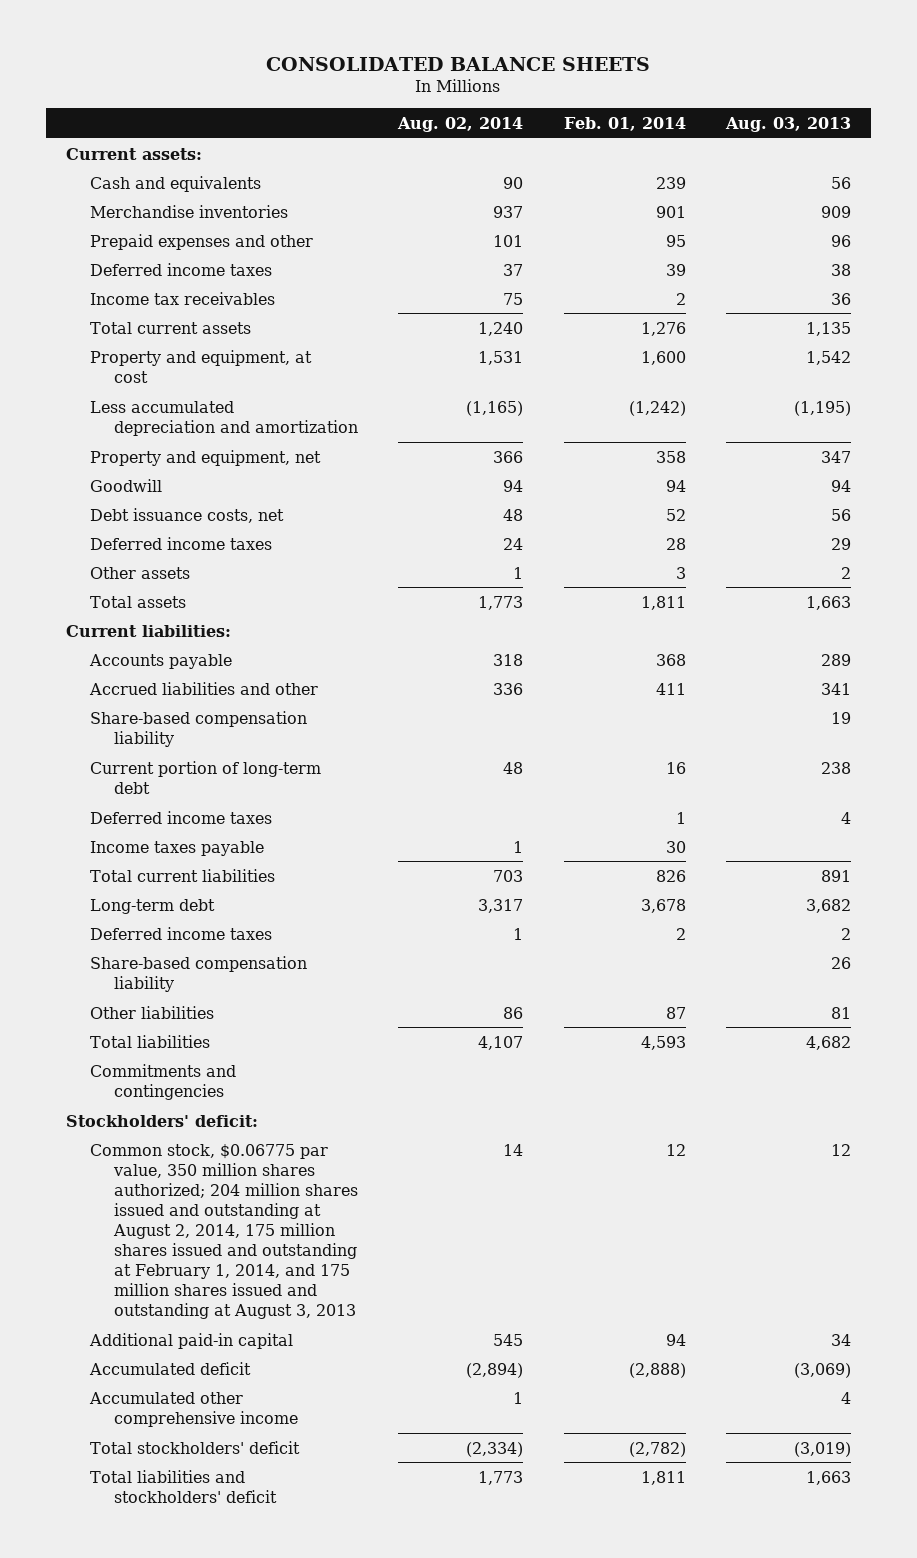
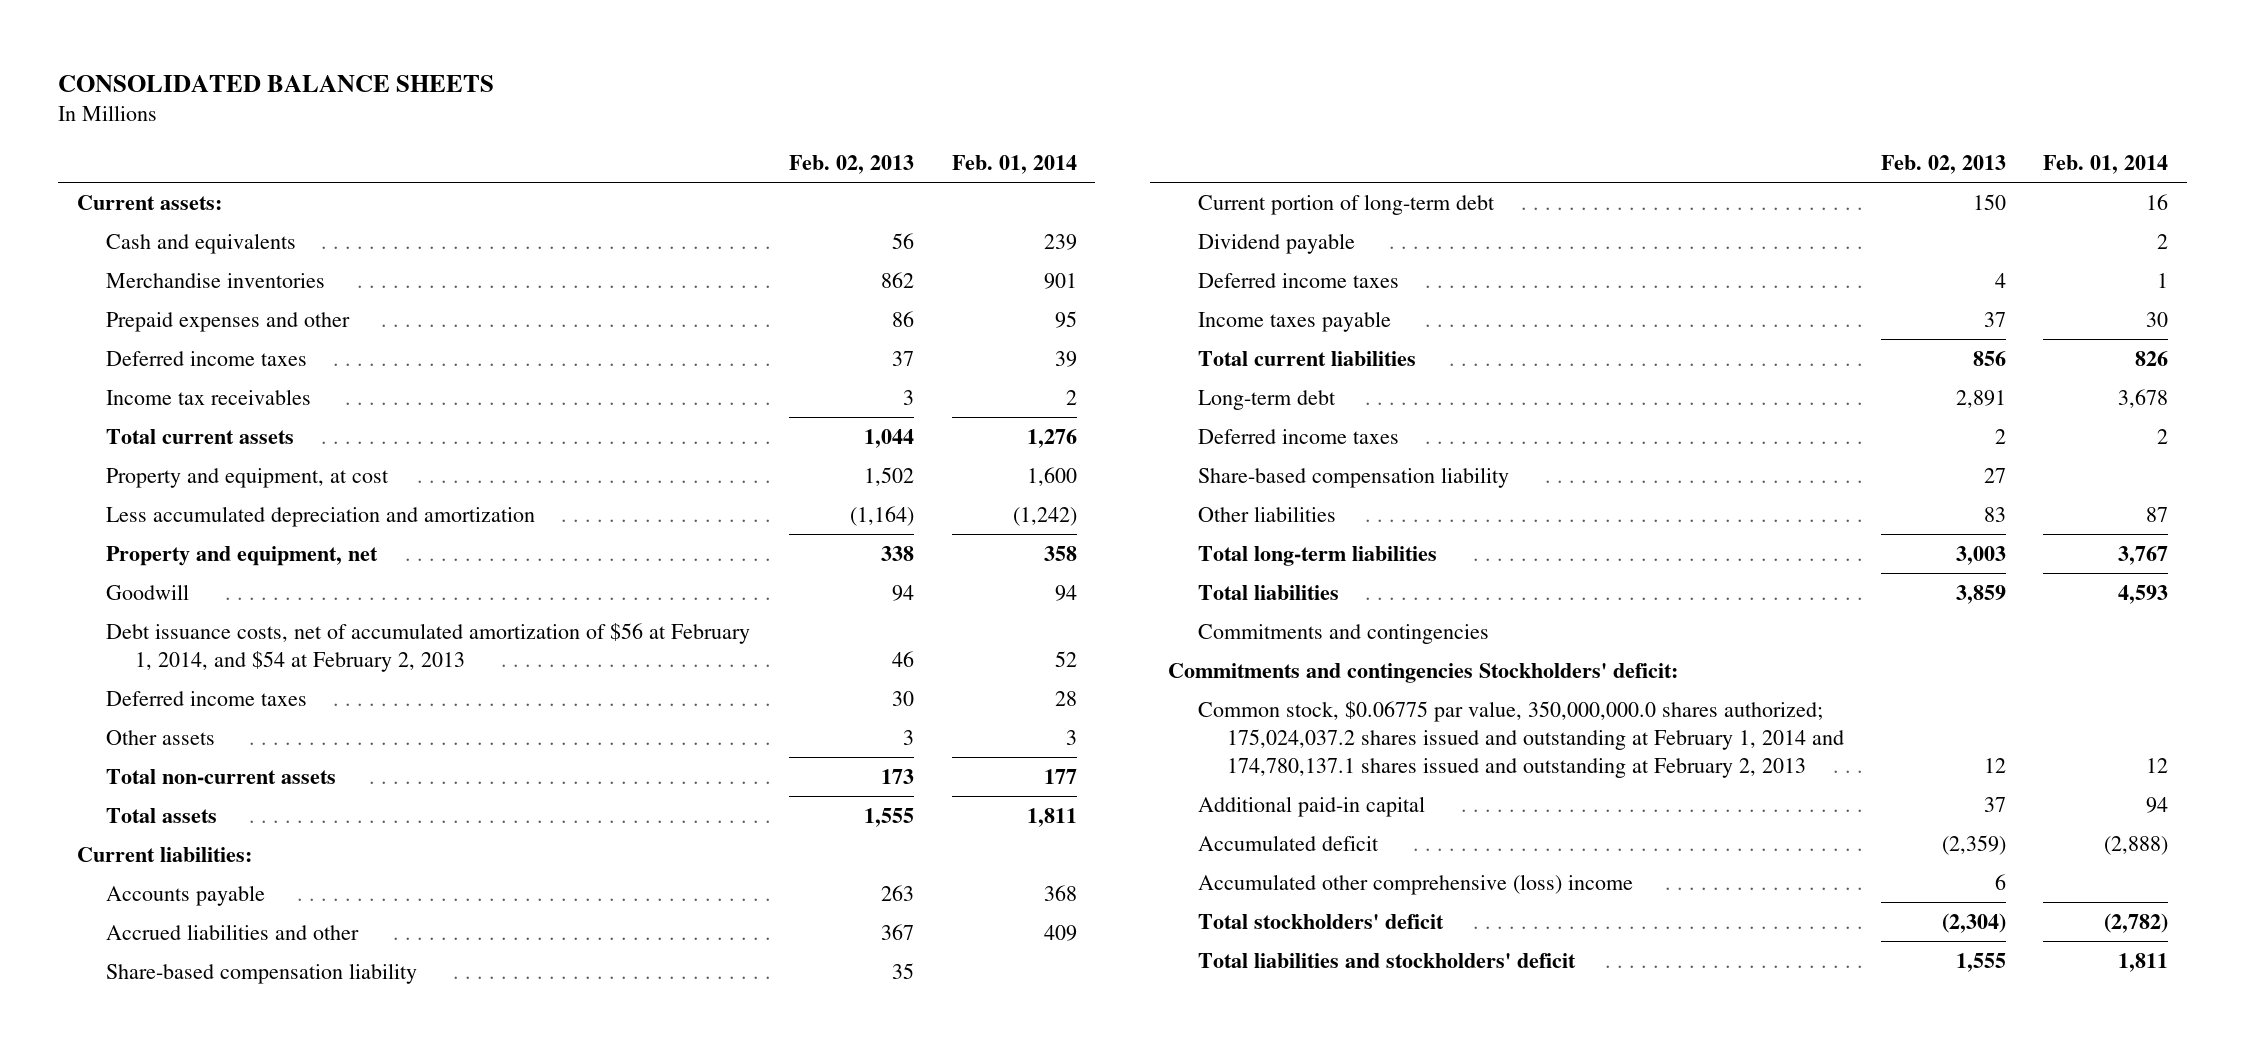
- | Aug. 02, 2014 | Feb. 01, 2014 | Aug. 03, 2013
+ | Feb. 02, 2013 | Feb. 01, 2014
- Debt issuance costs, net | 48 | 52 | 56
+ Debt issuance costs, net of accumulated amortization of $56 at February 1, 2014, and $54 at February 2, 2013 | 46 | 52
+ Total non-current assets | 173 | 177
- Accrued liabilities and other | 336 | 411 | 341
+ Accrued liabilities and other | 367 | 409
+ Dividend payable | | 2
+ Total long-term liabilities | 3,003 | 3,767
- Stockholders' deficit:
- Common stock, $0.06775 par value, 350 million shares authorized; 204 million shares issued and outstanding at August 2, 2014, 175 million shares issued and outstanding at February 1, 2014, and 175 million shares issued and outstanding at August 3, 2013 | 14 | 12 | 12
+ Commitments and contingencies Stockholders' deficit:
+ Common stock, $0.06775 par value, 350,000,000.0 shares authorized; 175,024,037.2 shares issued and outstanding at February 1, 2014 and 174,780,137.1 shares issued and outstanding at February 2, 2013 | 12 | 12
- Accumulated other comprehensive income | 1 | | 4
+ Accumulated other comprehensive (loss) income | 6 |

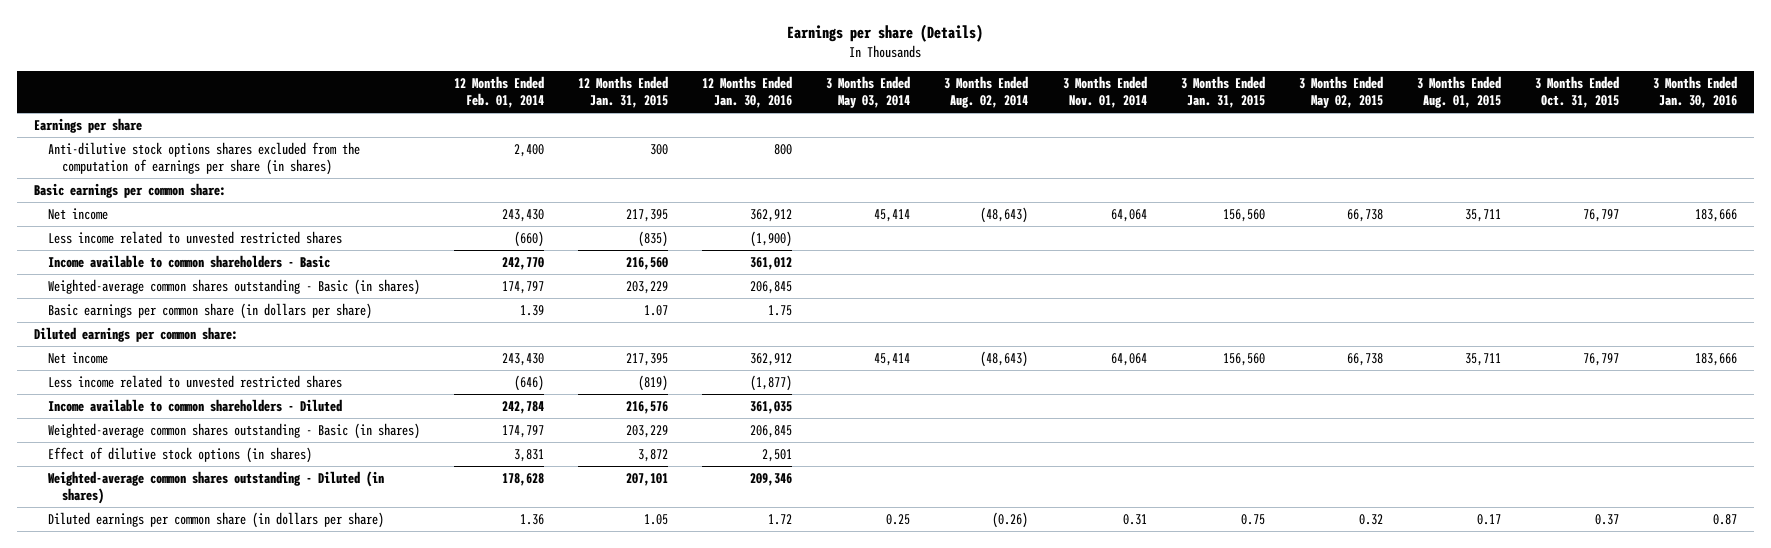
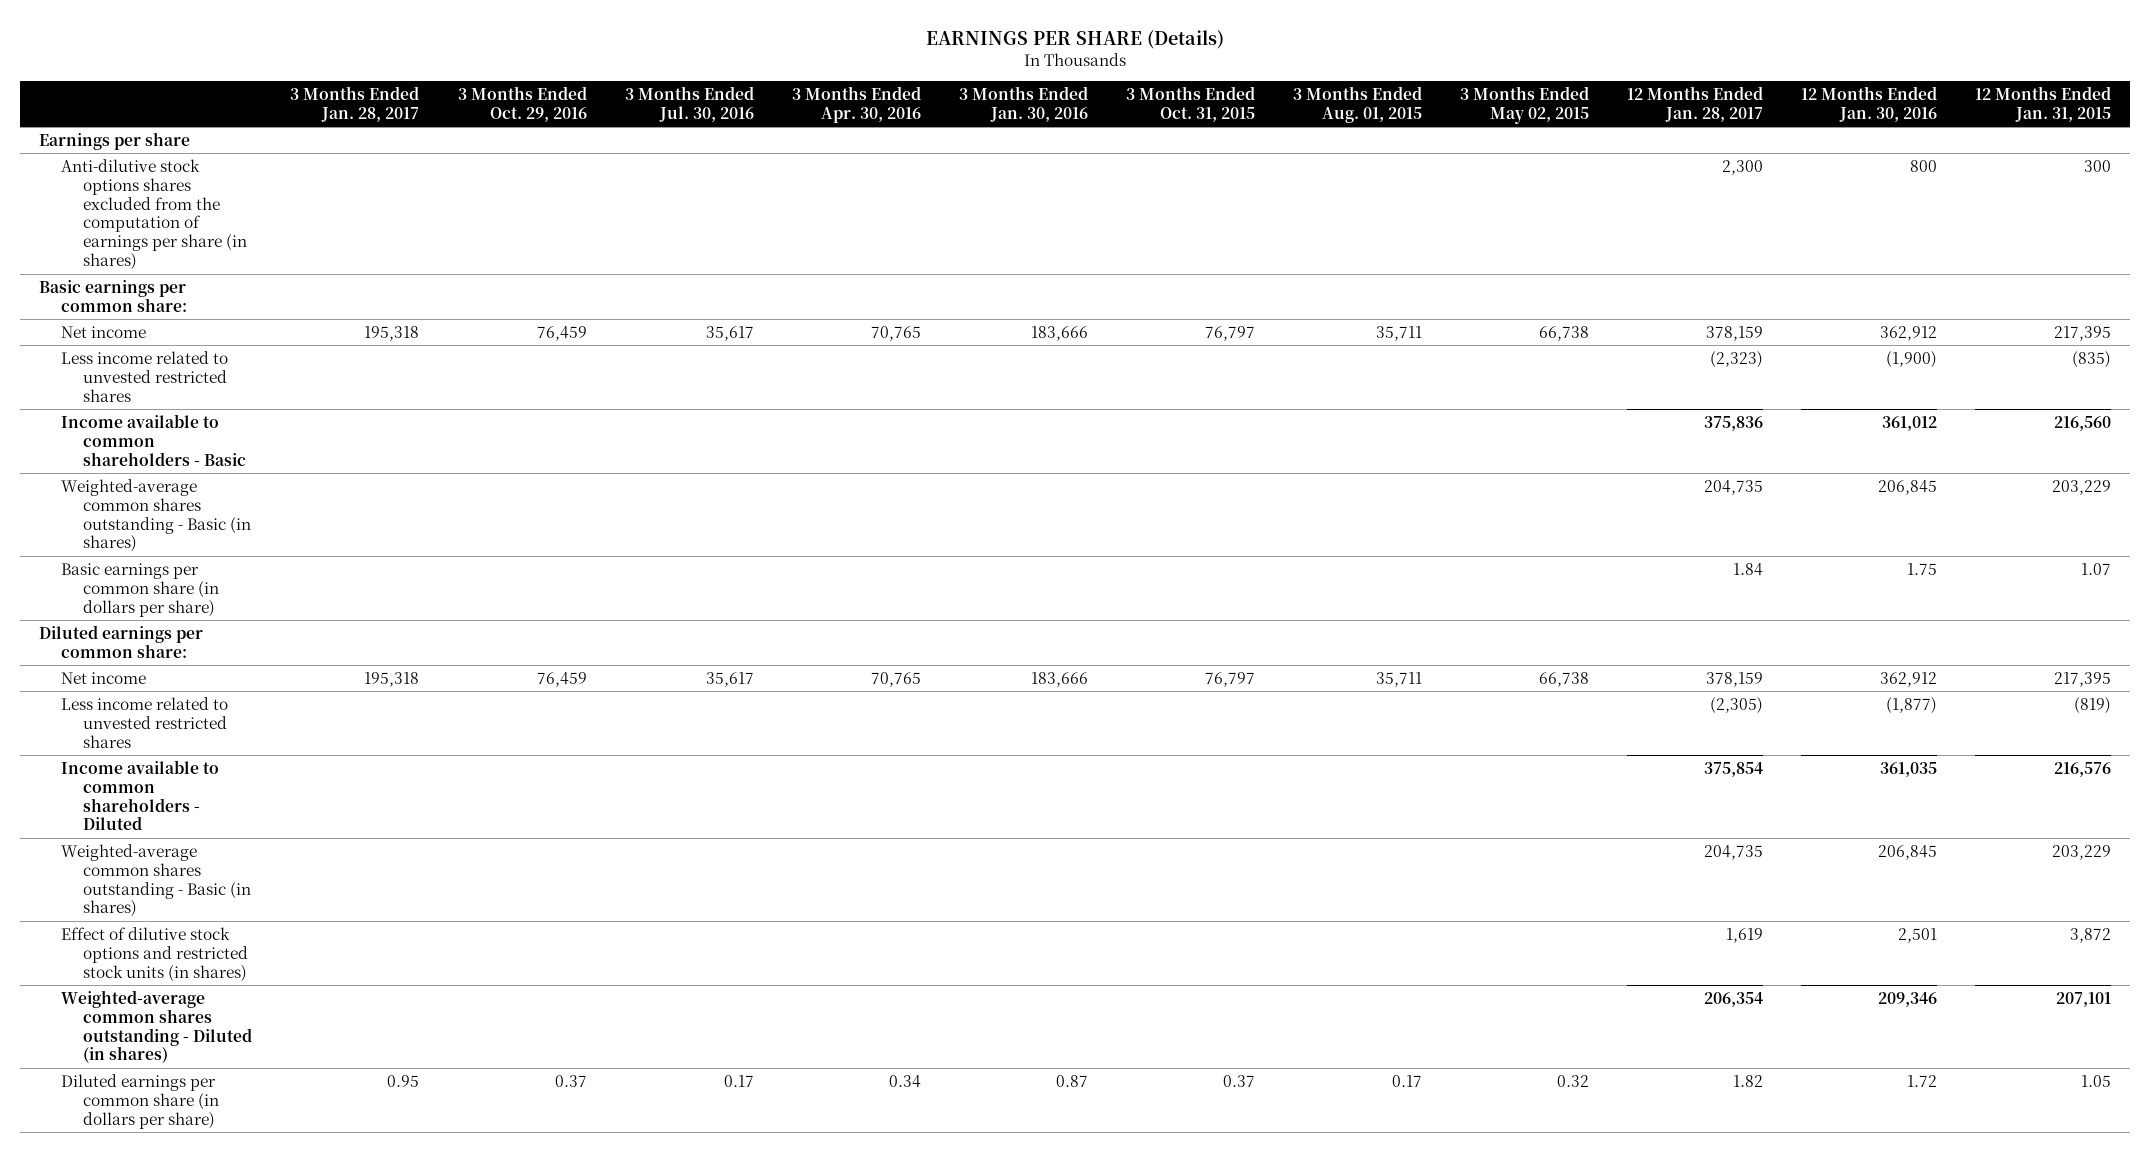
- Earnings per share (Details)
+ EARNINGS PER SHARE (Details)
- | 12 Months Ended Feb. 01, 2014 | 12 Months Ended Jan. 31, 2015 | 12 Months Ended Jan. 30, 2016 | 3 Months Ended May 03, 2014 | 3 Months Ended Aug. 02, 2014 | 3 Months Ended Nov. 01, 2014 | 3 Months Ended Jan. 31, 2015 | 3 Months Ended May 02, 2015 | 3 Months Ended Aug. 01, 2015 | 3 Months Ended Oct. 31, 2015 | 3 Months Ended Jan. 30, 2016
+ | 3 Months Ended Jan. 28, 2017 | 3 Months Ended Oct. 29, 2016 | 3 Months Ended Jul. 30, 2016 | 3 Months Ended Apr. 30, 2016 | 3 Months Ended Jan. 30, 2016 | 3 Months Ended Oct. 31, 2015 | 3 Months Ended Aug. 01, 2015 | 3 Months Ended May 02, 2015 | 12 Months Ended Jan. 28, 2017 | 12 Months Ended Jan. 30, 2016 | 12 Months Ended Jan. 31, 2015
- Effect of dilutive stock options (in shares) | 3,831 | 3,872 | 2,501 | | | | | | | |
+ Effect of dilutive stock options and restricted stock units (in shares) | | | | | | | | | 1,619 | 2,501 | 3,872

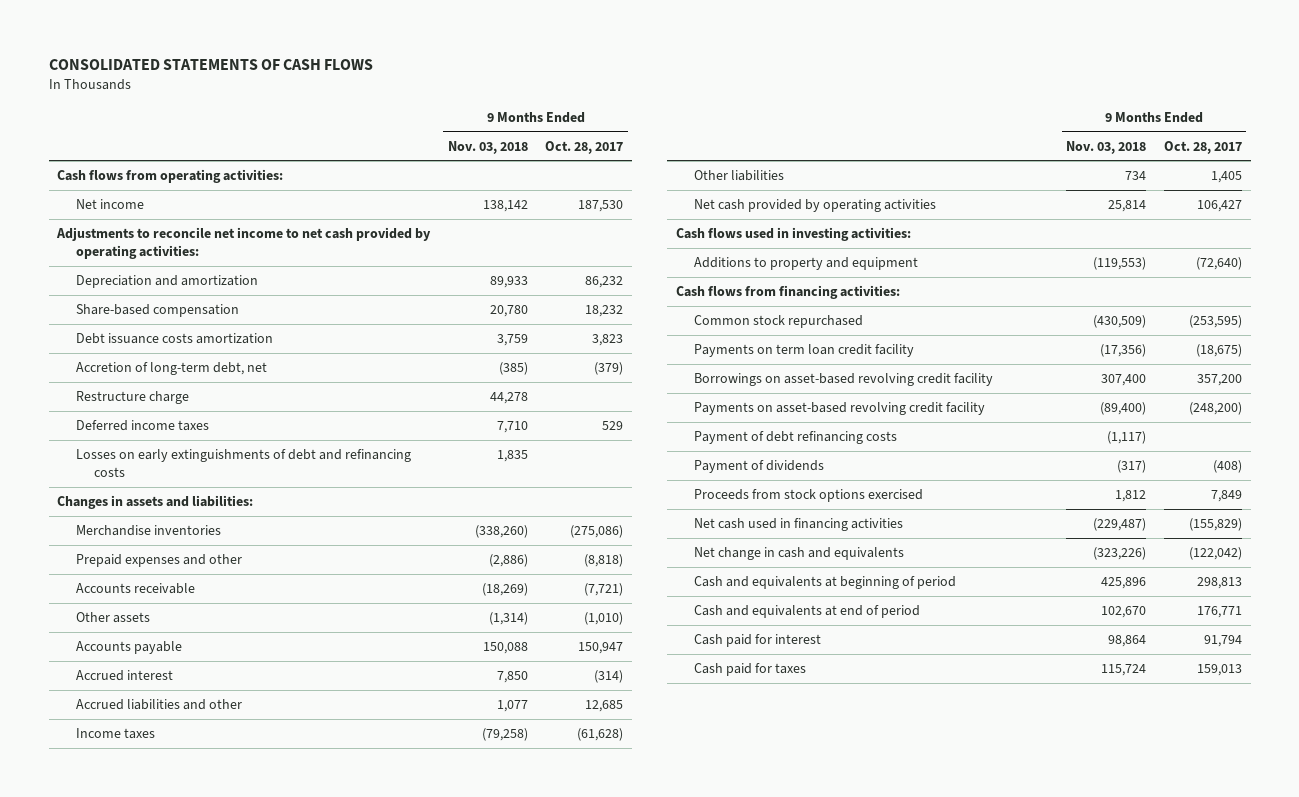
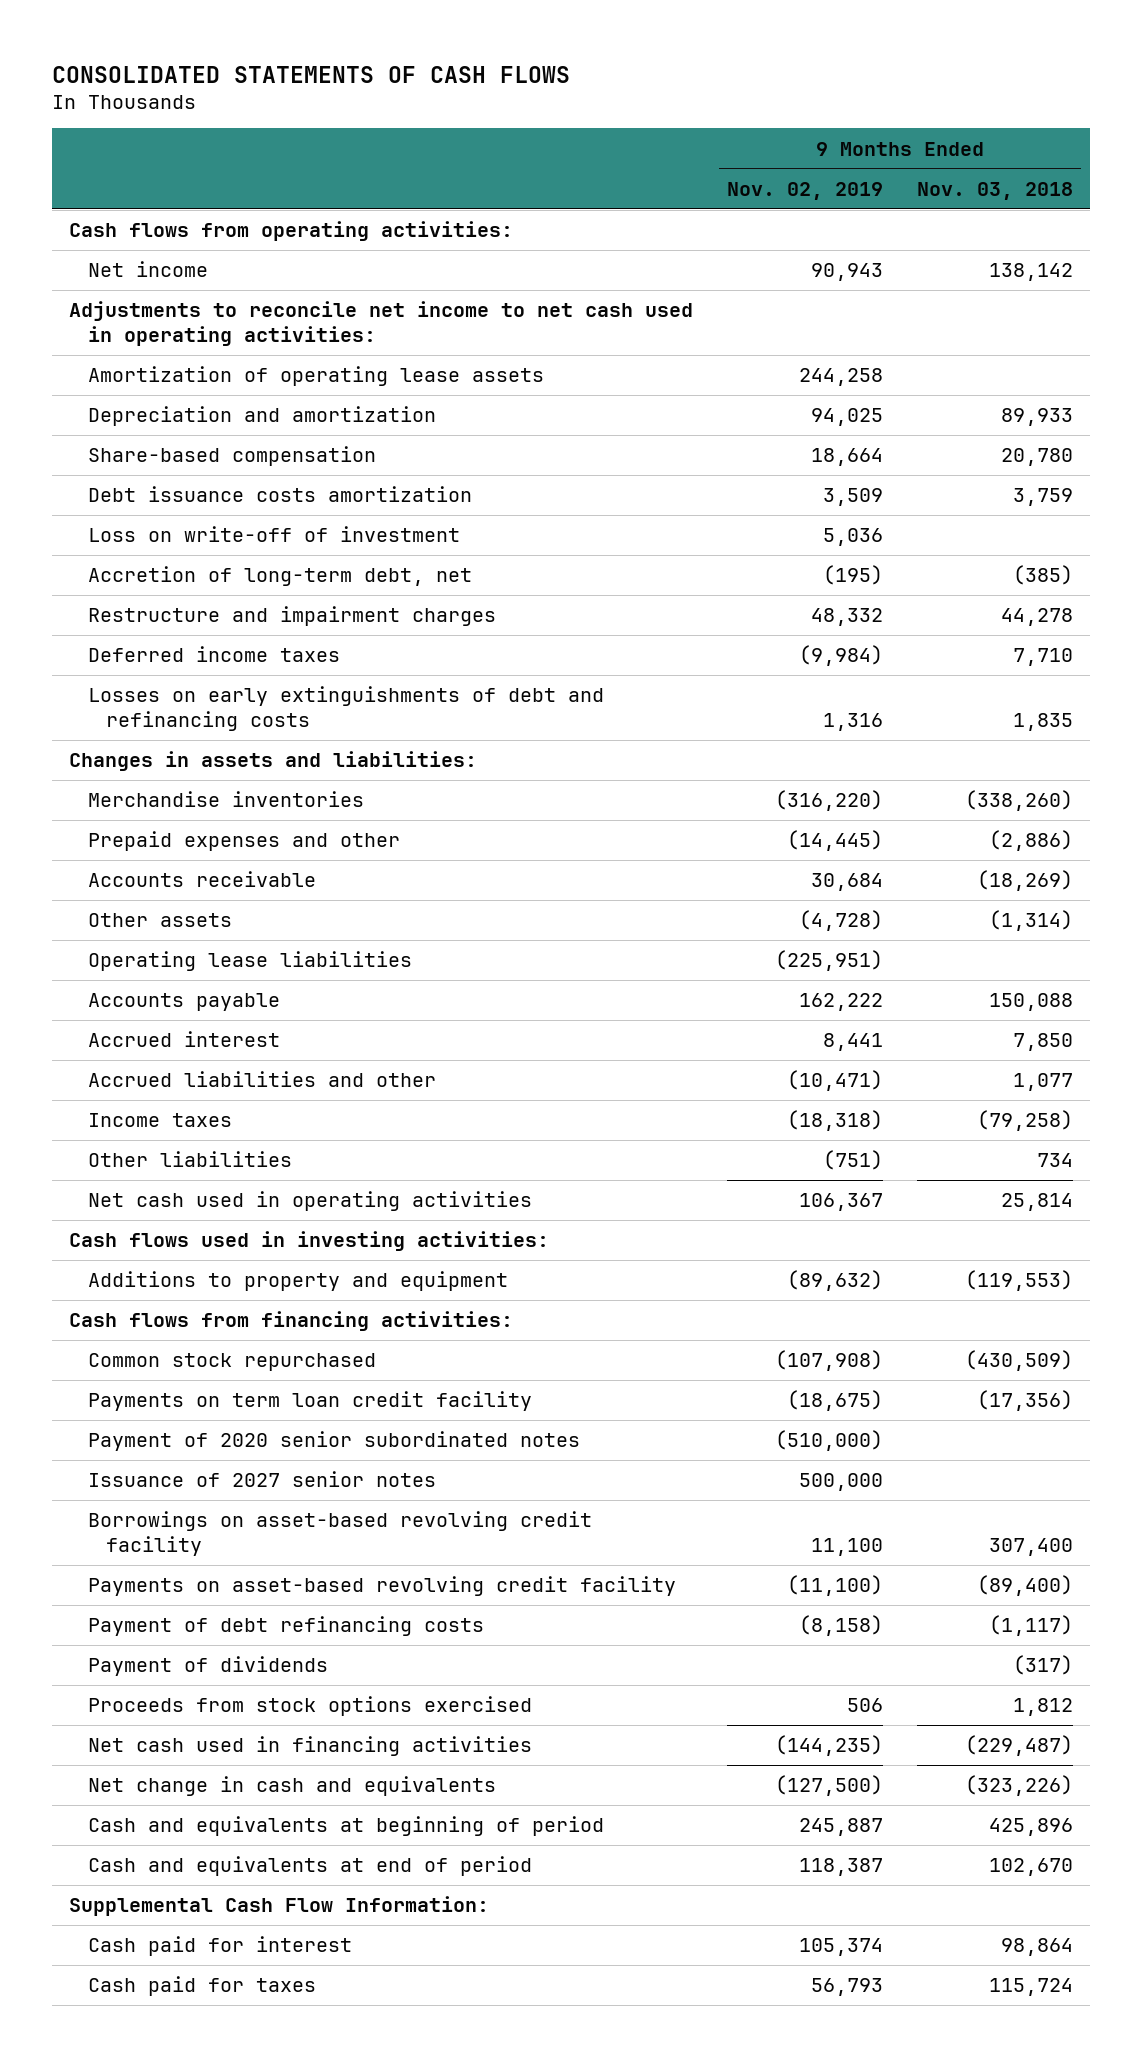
- | 9 Months Ended Nov. 03, 2018 | 9 Months Ended Oct. 28, 2017
+ | 9 Months Ended Nov. 02, 2019 | 9 Months Ended Nov. 03, 2018
- Adjustments to reconcile net income to net cash provided by operating activities:
+ Adjustments to reconcile net income to net cash used in operating activities:
+ Amortization of operating lease assets | 244,258 |
+ Loss on write-off of investment | 5,036 |
- Restructure charge | 44,278 |
+ Restructure and impairment charges | 48,332 | 44,278
+ Operating lease liabilities | (225,951) |
- Net cash provided by operating activities | 25,814 | 106,427
+ Net cash used in operating activities | 106,367 | 25,814
+ Payment of 2020 senior subordinated notes | (510,000) |
+ Issuance of 2027 senior notes | 500,000 |
+ Supplemental Cash Flow Information:

